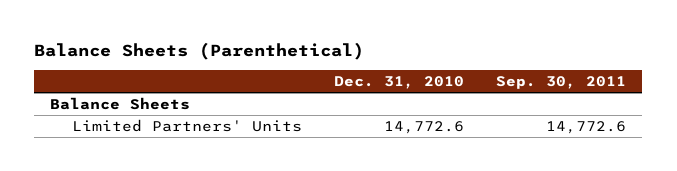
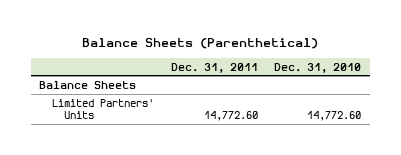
- | Dec. 31, 2010 | Sep. 30, 2011
+ | Dec. 31, 2011 | Dec. 31, 2010
- Limited Partners' Units | 14,772.6 | 14,772.6
+ Limited Partners' Units | 14,772.60 | 14,772.60

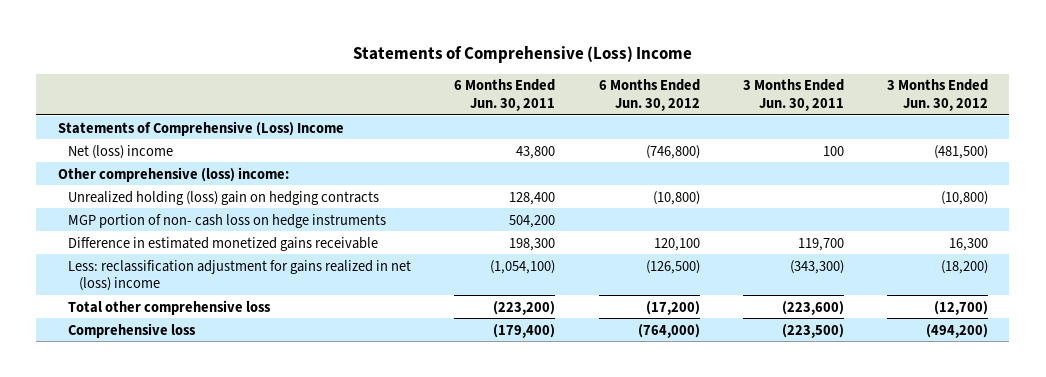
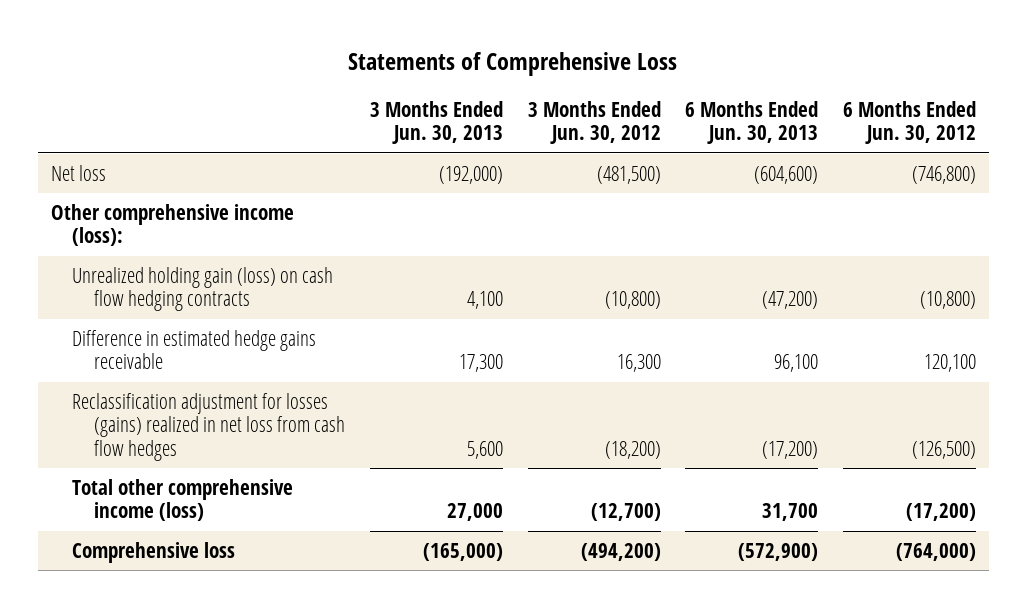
- Statements of Comprehensive (Loss) Income
+ Statements of Comprehensive Loss
- | 6 Months Ended Jun. 30, 2011 | 6 Months Ended Jun. 30, 2012 | 3 Months Ended Jun. 30, 2011 | 3 Months Ended Jun. 30, 2012
+ | 3 Months Ended Jun. 30, 2013 | 3 Months Ended Jun. 30, 2012 | 6 Months Ended Jun. 30, 2013 | 6 Months Ended Jun. 30, 2012
- Statements of Comprehensive (Loss) Income
- Net (loss) income | 43,800 | (746,800) | 100 | (481,500)
- Other comprehensive (loss) income:
- Unrealized holding (loss) gain on hedging contracts | 128,400 | (10,800) | | (10,800)
- MGP portion of non- cash loss on hedge instruments | 504,200 | | |
- Difference in estimated monetized gains receivable | 198,300 | 120,100 | 119,700 | 16,300
- Less: reclassification adjustment for gains realized in net (loss) income | (1,054,100) | (126,500) | (343,300) | (18,200)
- Total other comprehensive loss | (223,200) | (17,200) | (223,600) | (12,700)
+ Net loss | (192,000) | (481,500) | (604,600) | (746,800)
+ Other comprehensive income (loss):
+ Unrealized holding gain (loss) on cash flow hedging contracts | 4,100 | (10,800) | (47,200) | (10,800)
+ Difference in estimated hedge gains receivable | 17,300 | 16,300 | 96,100 | 120,100
+ Reclassification adjustment for losses (gains) realized in net loss from cash flow hedges | 5,600 | (18,200) | (17,200) | (126,500)
+ Total other comprehensive income (loss) | 27,000 | (12,700) | 31,700 | (17,200)

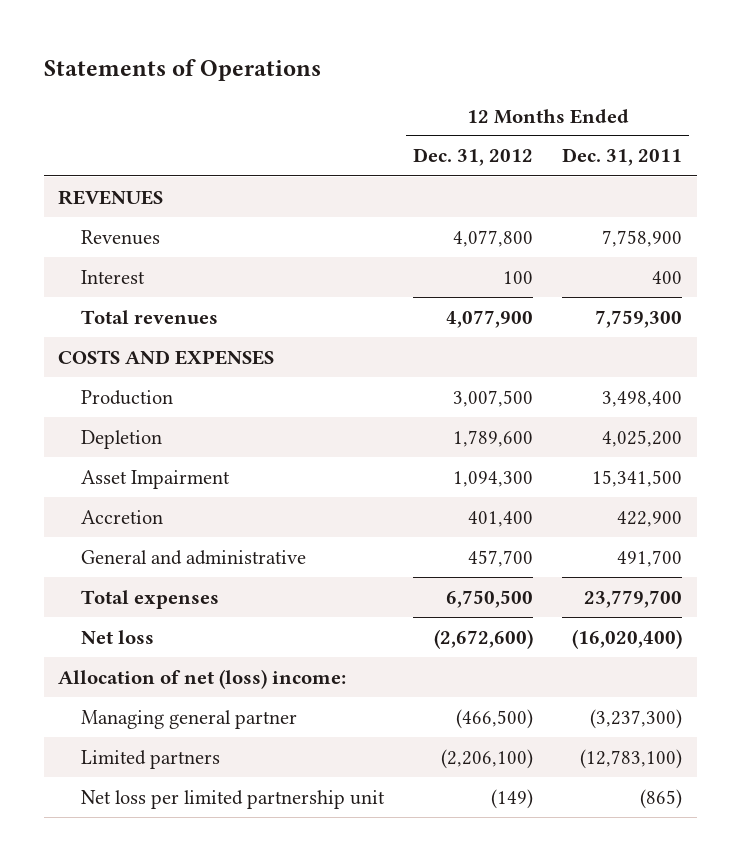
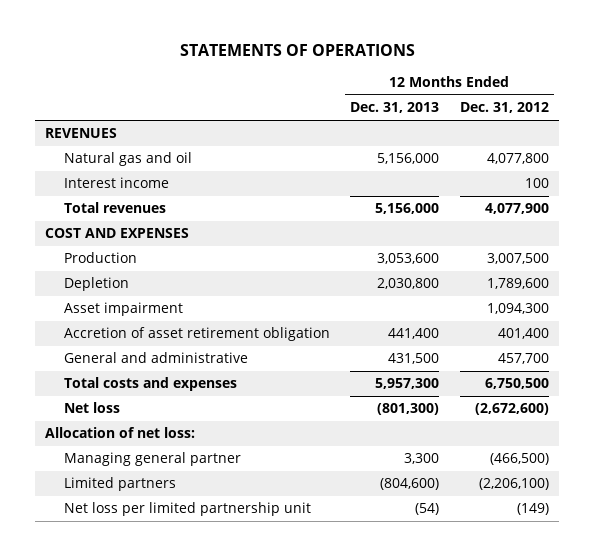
- Statements of Operations
+ STATEMENTS OF OPERATIONS
- | 12 Months Ended Dec. 31, 2012 | 12 Months Ended Dec. 31, 2011
+ | 12 Months Ended Dec. 31, 2013 | 12 Months Ended Dec. 31, 2012
- Revenues | 4,077,800 | 7,758,900
- Interest | 100 | 400
+ Natural gas and oil | 5,156,000 | 4,077,800
+ Interest income | | 100
- COSTS AND EXPENSES
+ COST AND EXPENSES
- Asset Impairment | 1,094,300 | 15,341,500
- Accretion | 401,400 | 422,900
+ Asset impairment | | 1,094,300
+ Accretion of asset retirement obligation | 441,400 | 401,400
- Total expenses | 6,750,500 | 23,779,700
+ Total costs and expenses | 5,957,300 | 6,750,500
- Allocation of net (loss) income:
+ Allocation of net loss:

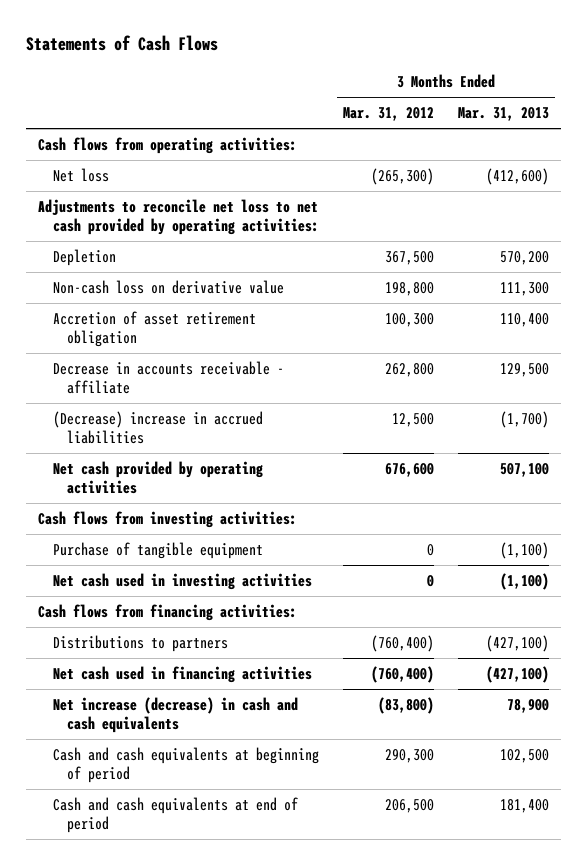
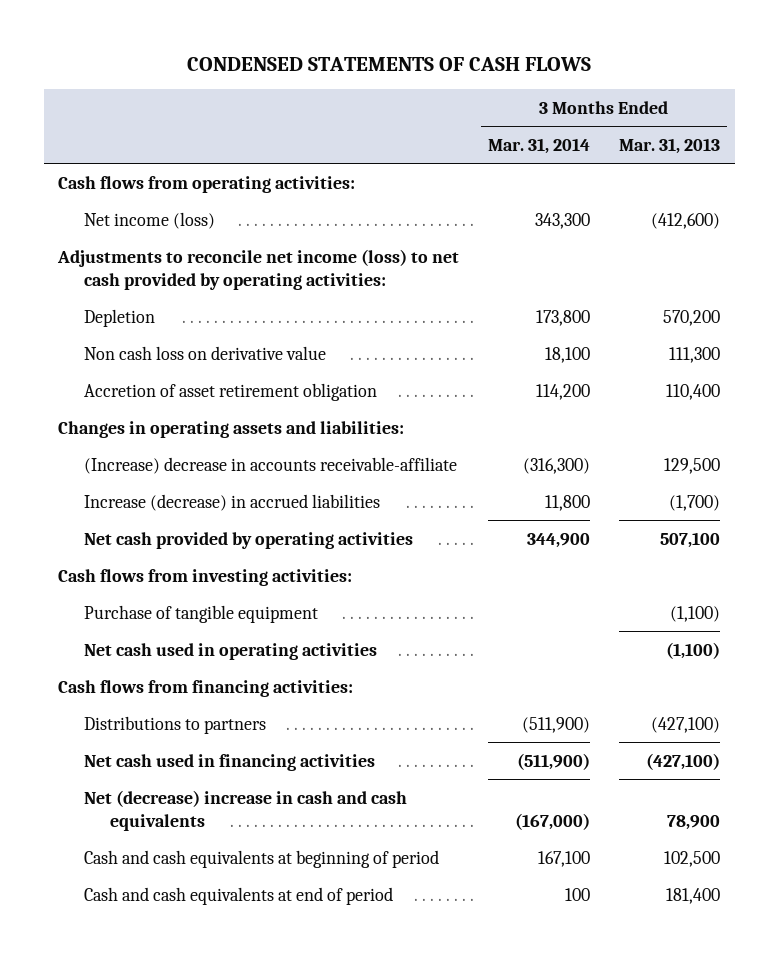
- Statements of Cash Flows
+ CONDENSED STATEMENTS OF CASH FLOWS
- | 3 Months Ended Mar. 31, 2012 | 3 Months Ended Mar. 31, 2013
+ | 3 Months Ended Mar. 31, 2014 | 3 Months Ended Mar. 31, 2013
- Net loss | (265,300) | (412,600)
- Adjustments to reconcile net loss to net cash provided by operating activities:
+ Net income (loss) | 343,300 | (412,600)
+ Adjustments to reconcile net income (loss) to net cash provided by operating activities:
- Non-cash loss on derivative value | 198,800 | 111,300
+ Non cash loss on derivative value | 18,100 | 111,300
- Decrease in accounts receivable - affiliate | 262,800 | 129,500
- (Decrease) increase in accrued liabilities | 12,500 | (1,700)
+ Changes in operating assets and liabilities:
+ (Increase) decrease in accounts receivable-affiliate | (316,300) | 129,500
+ Increase (decrease) in accrued liabilities | 11,800 | (1,700)
- Net cash used in investing activities | 0 | (1,100)
+ Net cash used in operating activities | | (1,100)
- Net increase (decrease) in cash and cash equivalents | (83,800) | 78,900
+ Net (decrease) increase in cash and cash equivalents | (167,000) | 78,900

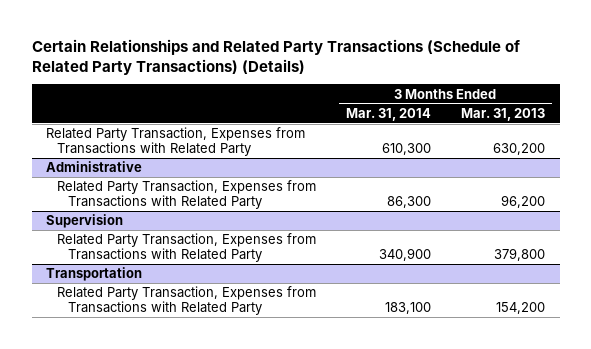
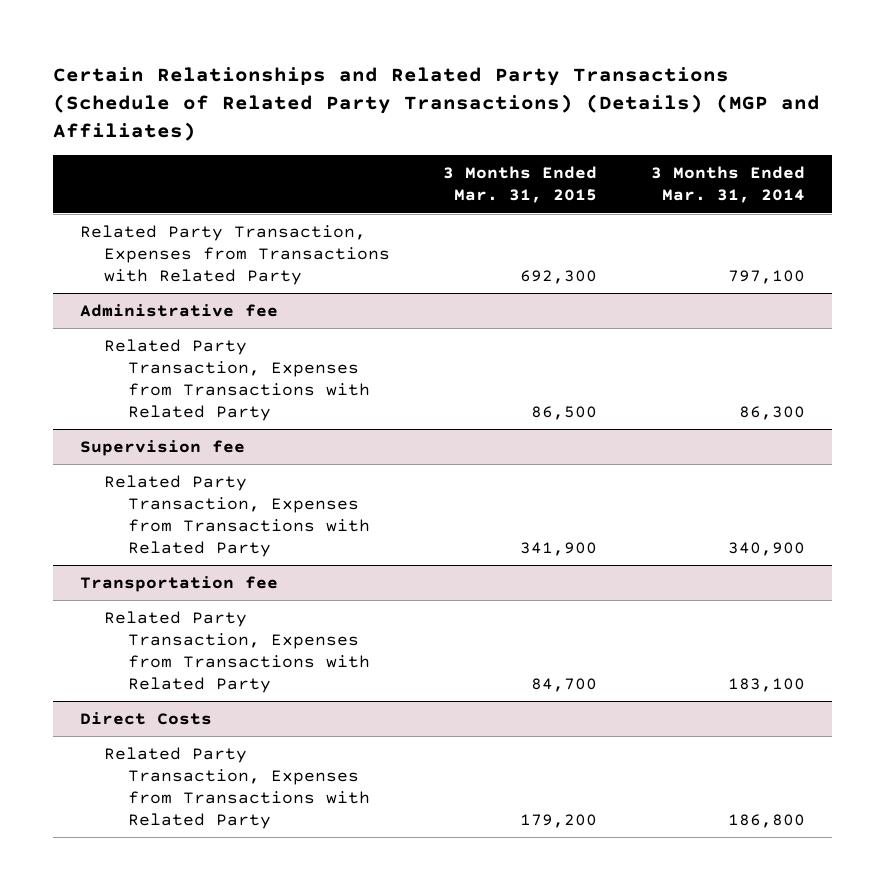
- Certain Relationships and Related Party Transactions (Schedule of Related Party Transactions) (Details)
+ Certain Relationships and Related Party Transactions (Schedule of Related Party Transactions) (Details) (MGP and Affiliates)
- | 3 Months Ended Mar. 31, 2014 | 3 Months Ended Mar. 31, 2013
+ | 3 Months Ended Mar. 31, 2015 | 3 Months Ended Mar. 31, 2014
- Related Party Transaction, Expenses from Transactions with Related Party | 610,300 | 630,200
- Administrative
+ Related Party Transaction, Expenses from Transactions with Related Party | 692,300 | 797,100
+ Administrative fee
- Supervision
+ Supervision fee
- Transportation
+ Transportation fee
+ Direct Costs
+ Related Party Transaction, Expenses from Transactions with Related Party | 179,200 | 186,800

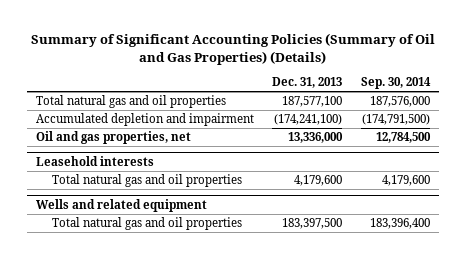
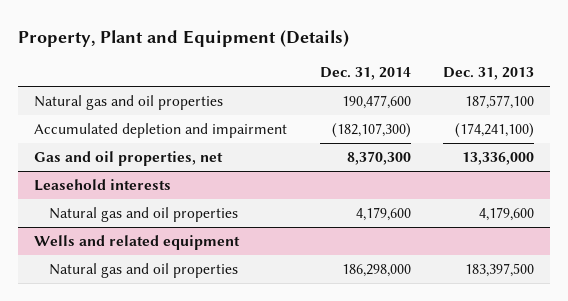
- Summary of Significant Accounting Policies (Summary of Oil and Gas Properties) (Details)
+ Property, Plant and Equipment (Details)
- | Dec. 31, 2013 | Sep. 30, 2014
+ | Dec. 31, 2014 | Dec. 31, 2013
- Total natural gas and oil properties | 187,577,100 | 187,576,000
+ Natural gas and oil properties | 190,477,600 | 187,577,100
- Oil and gas properties, net | 13,336,000 | 12,784,500
+ Gas and oil properties, net | 8,370,300 | 13,336,000
@ Leasehold interests
- Total natural gas and oil properties | 4,179,600 | 4,179,600
+ Natural gas and oil properties | 4,179,600 | 4,179,600
@ Wells and related equipment
- Total natural gas and oil properties | 183,397,500 | 183,396,400
+ Natural gas and oil properties | 186,298,000 | 183,397,500

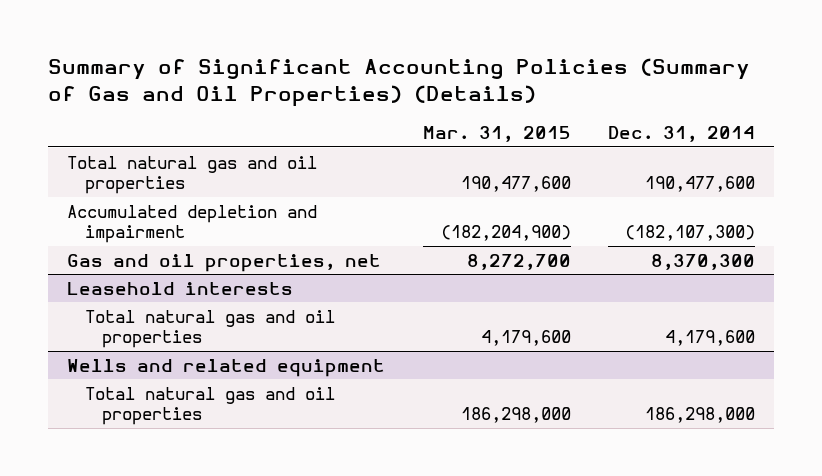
- Property, Plant and Equipment (Details)
+ Summary of Significant Accounting Policies (Summary of Gas and Oil Properties) (Details)
- | Dec. 31, 2014 | Dec. 31, 2013
+ | Mar. 31, 2015 | Dec. 31, 2014
- Natural gas and oil properties | 190,477,600 | 187,577,100
+ Total natural gas and oil properties | 190,477,600 | 190,477,600
@ Leasehold interests
- Natural gas and oil properties | 4,179,600 | 4,179,600
+ Total natural gas and oil properties | 4,179,600 | 4,179,600
@ Wells and related equipment
- Natural gas and oil properties | 186,298,000 | 183,397,500
+ Total natural gas and oil properties | 186,298,000 | 186,298,000

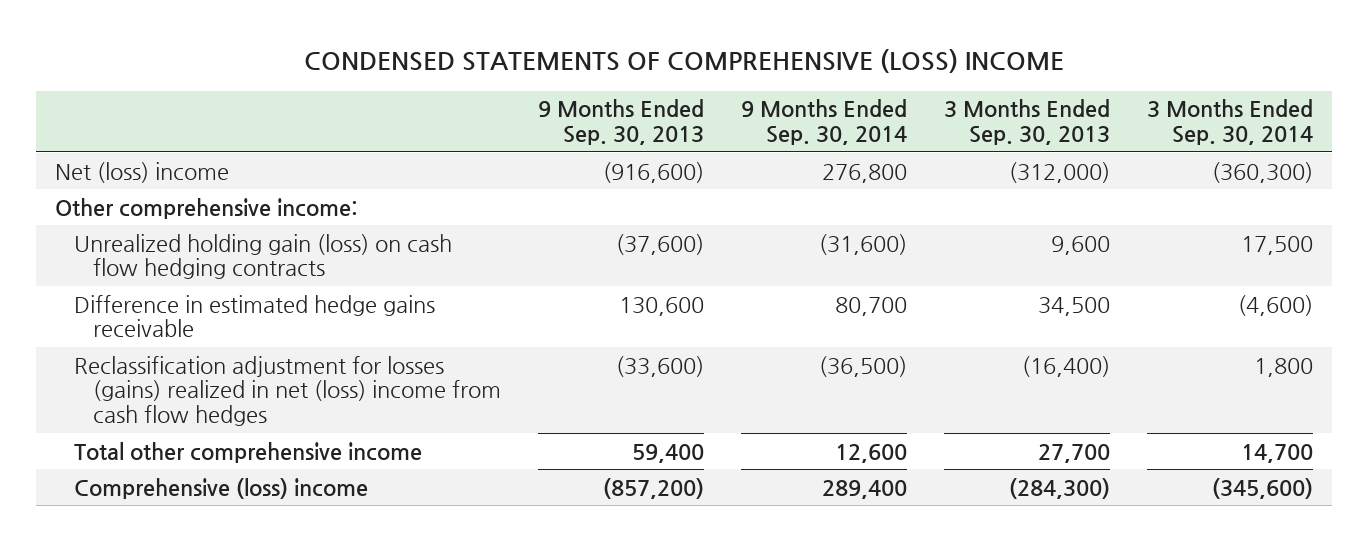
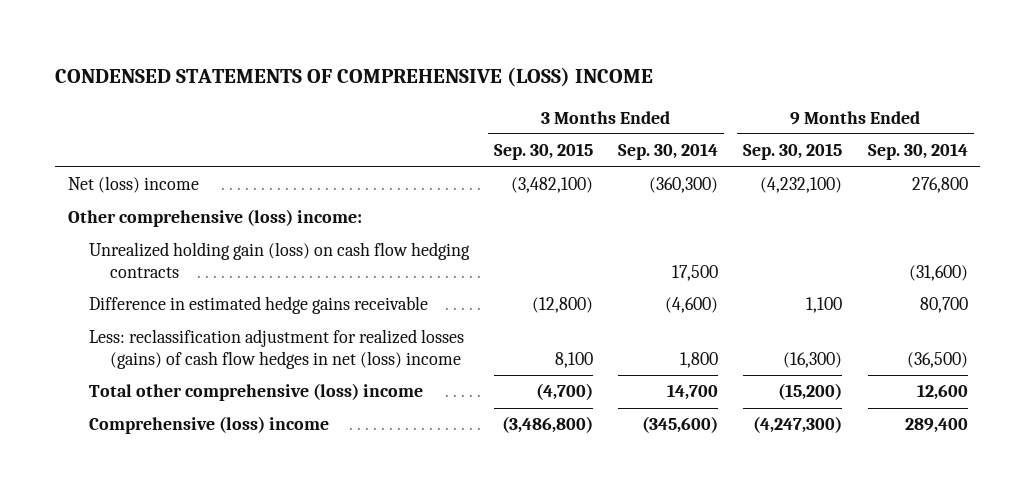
- | 9 Months Ended Sep. 30, 2013 | 9 Months Ended Sep. 30, 2014 | 3 Months Ended Sep. 30, 2013 | 3 Months Ended Sep. 30, 2014
+ | 3 Months Ended Sep. 30, 2015 | 3 Months Ended Sep. 30, 2014 | 9 Months Ended Sep. 30, 2015 | 9 Months Ended Sep. 30, 2014
- Other comprehensive income:
+ Other comprehensive (loss) income:
- Reclassification adjustment for losses (gains) realized in net (loss) income from cash flow hedges | (33,600) | (36,500) | (16,400) | 1,800
- Total other comprehensive income | 59,400 | 12,600 | 27,700 | 14,700
+ Less: reclassification adjustment for realized losses (gains) of cash flow hedges in net (loss) income | 8,100 | 1,800 | (16,300) | (36,500)
+ Total other comprehensive (loss) income | (4,700) | 14,700 | (15,200) | 12,600

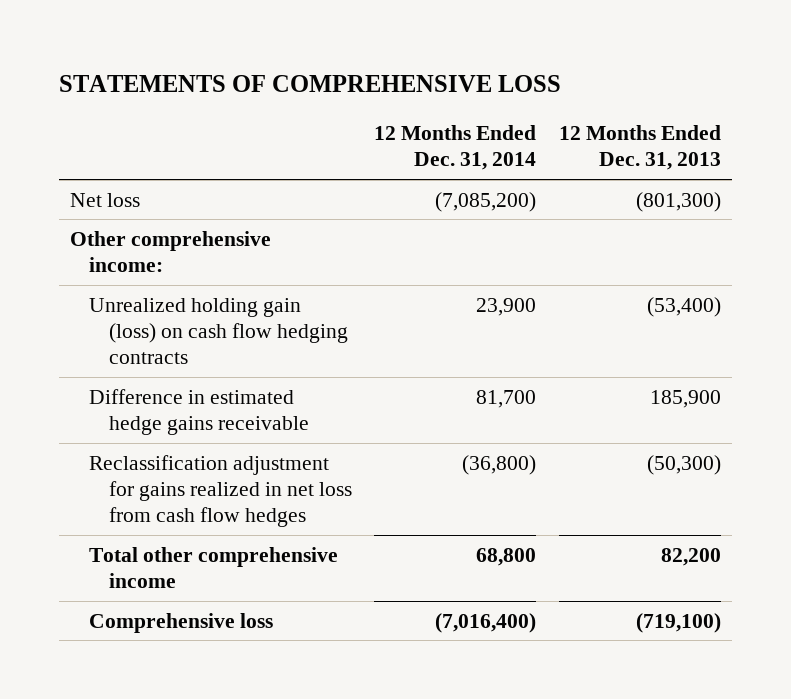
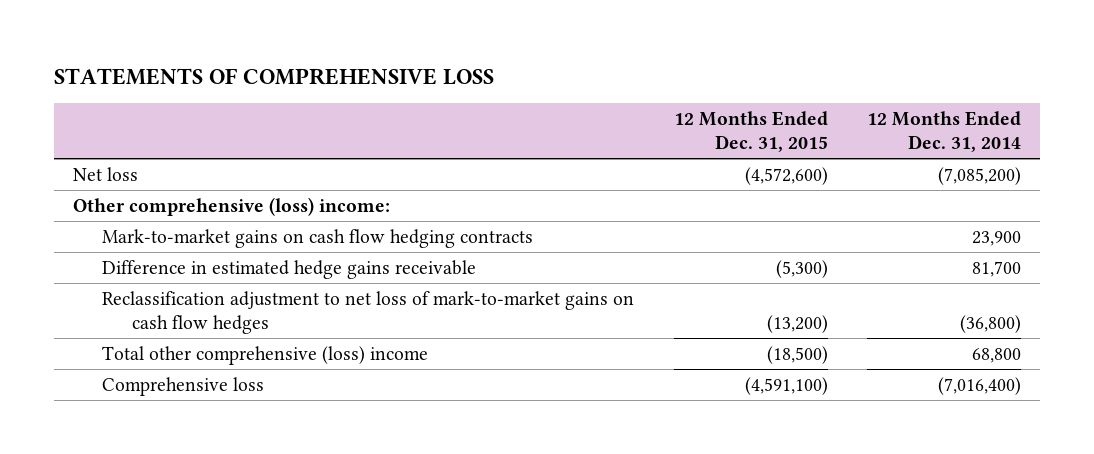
- | 12 Months Ended Dec. 31, 2014 | 12 Months Ended Dec. 31, 2013
+ | 12 Months Ended Dec. 31, 2015 | 12 Months Ended Dec. 31, 2014
- Other comprehensive income:
- Unrealized holding gain (loss) on cash flow hedging contracts | 23,900 | (53,400)
+ Other comprehensive (loss) income:
+ Mark-to-market gains on cash flow hedging contracts | | 23,900
- Reclassification adjustment for gains realized in net loss from cash flow hedges | (36,800) | (50,300)
- Total other comprehensive income | 68,800 | 82,200
+ Reclassification adjustment to net loss of mark-to-market gains on cash flow hedges | (13,200) | (36,800)
+ Total other comprehensive (loss) income | (18,500) | 68,800

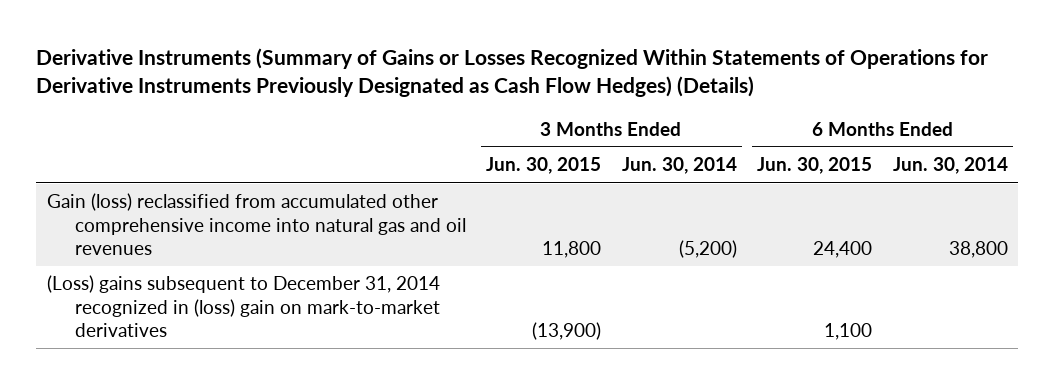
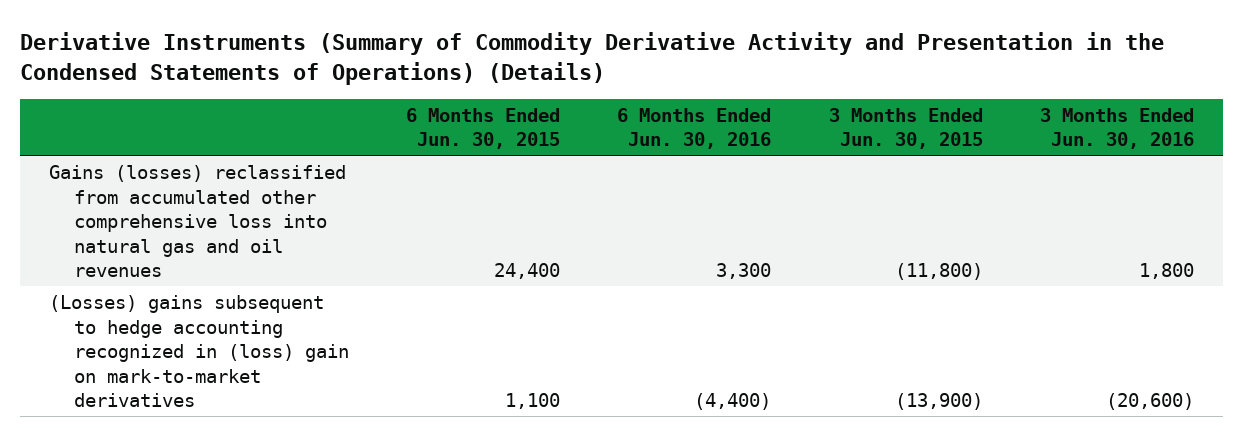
- Derivative Instruments (Summary of Gains or Losses Recognized Within Statements of Operations for Derivative Instruments Previously Designated as Cash Flow Hedges) (Details)
+ Derivative Instruments (Summary of Commodity Derivative Activity and Presentation in the Condensed Statements of Operations) (Details)
- | 3 Months Ended Jun. 30, 2015 | 3 Months Ended Jun. 30, 2014 | 6 Months Ended Jun. 30, 2015 | 6 Months Ended Jun. 30, 2014
+ | 6 Months Ended Jun. 30, 2015 | 6 Months Ended Jun. 30, 2016 | 3 Months Ended Jun. 30, 2015 | 3 Months Ended Jun. 30, 2016
- Gain (loss) reclassified from accumulated other comprehensive income into natural gas and oil revenues | 11,800 | (5,200) | 24,400 | 38,800
- (Loss) gains subsequent to December 31, 2014 recognized in (loss) gain on mark-to-market derivatives | (13,900) | | 1,100 |
+ Gains (losses) reclassified from accumulated other comprehensive loss into natural gas and oil revenues | 24,400 | 3,300 | (11,800) | 1,800
+ (Losses) gains subsequent to hedge accounting recognized in (loss) gain on mark-to-market derivatives | 1,100 | (4,400) | (13,900) | (20,600)

